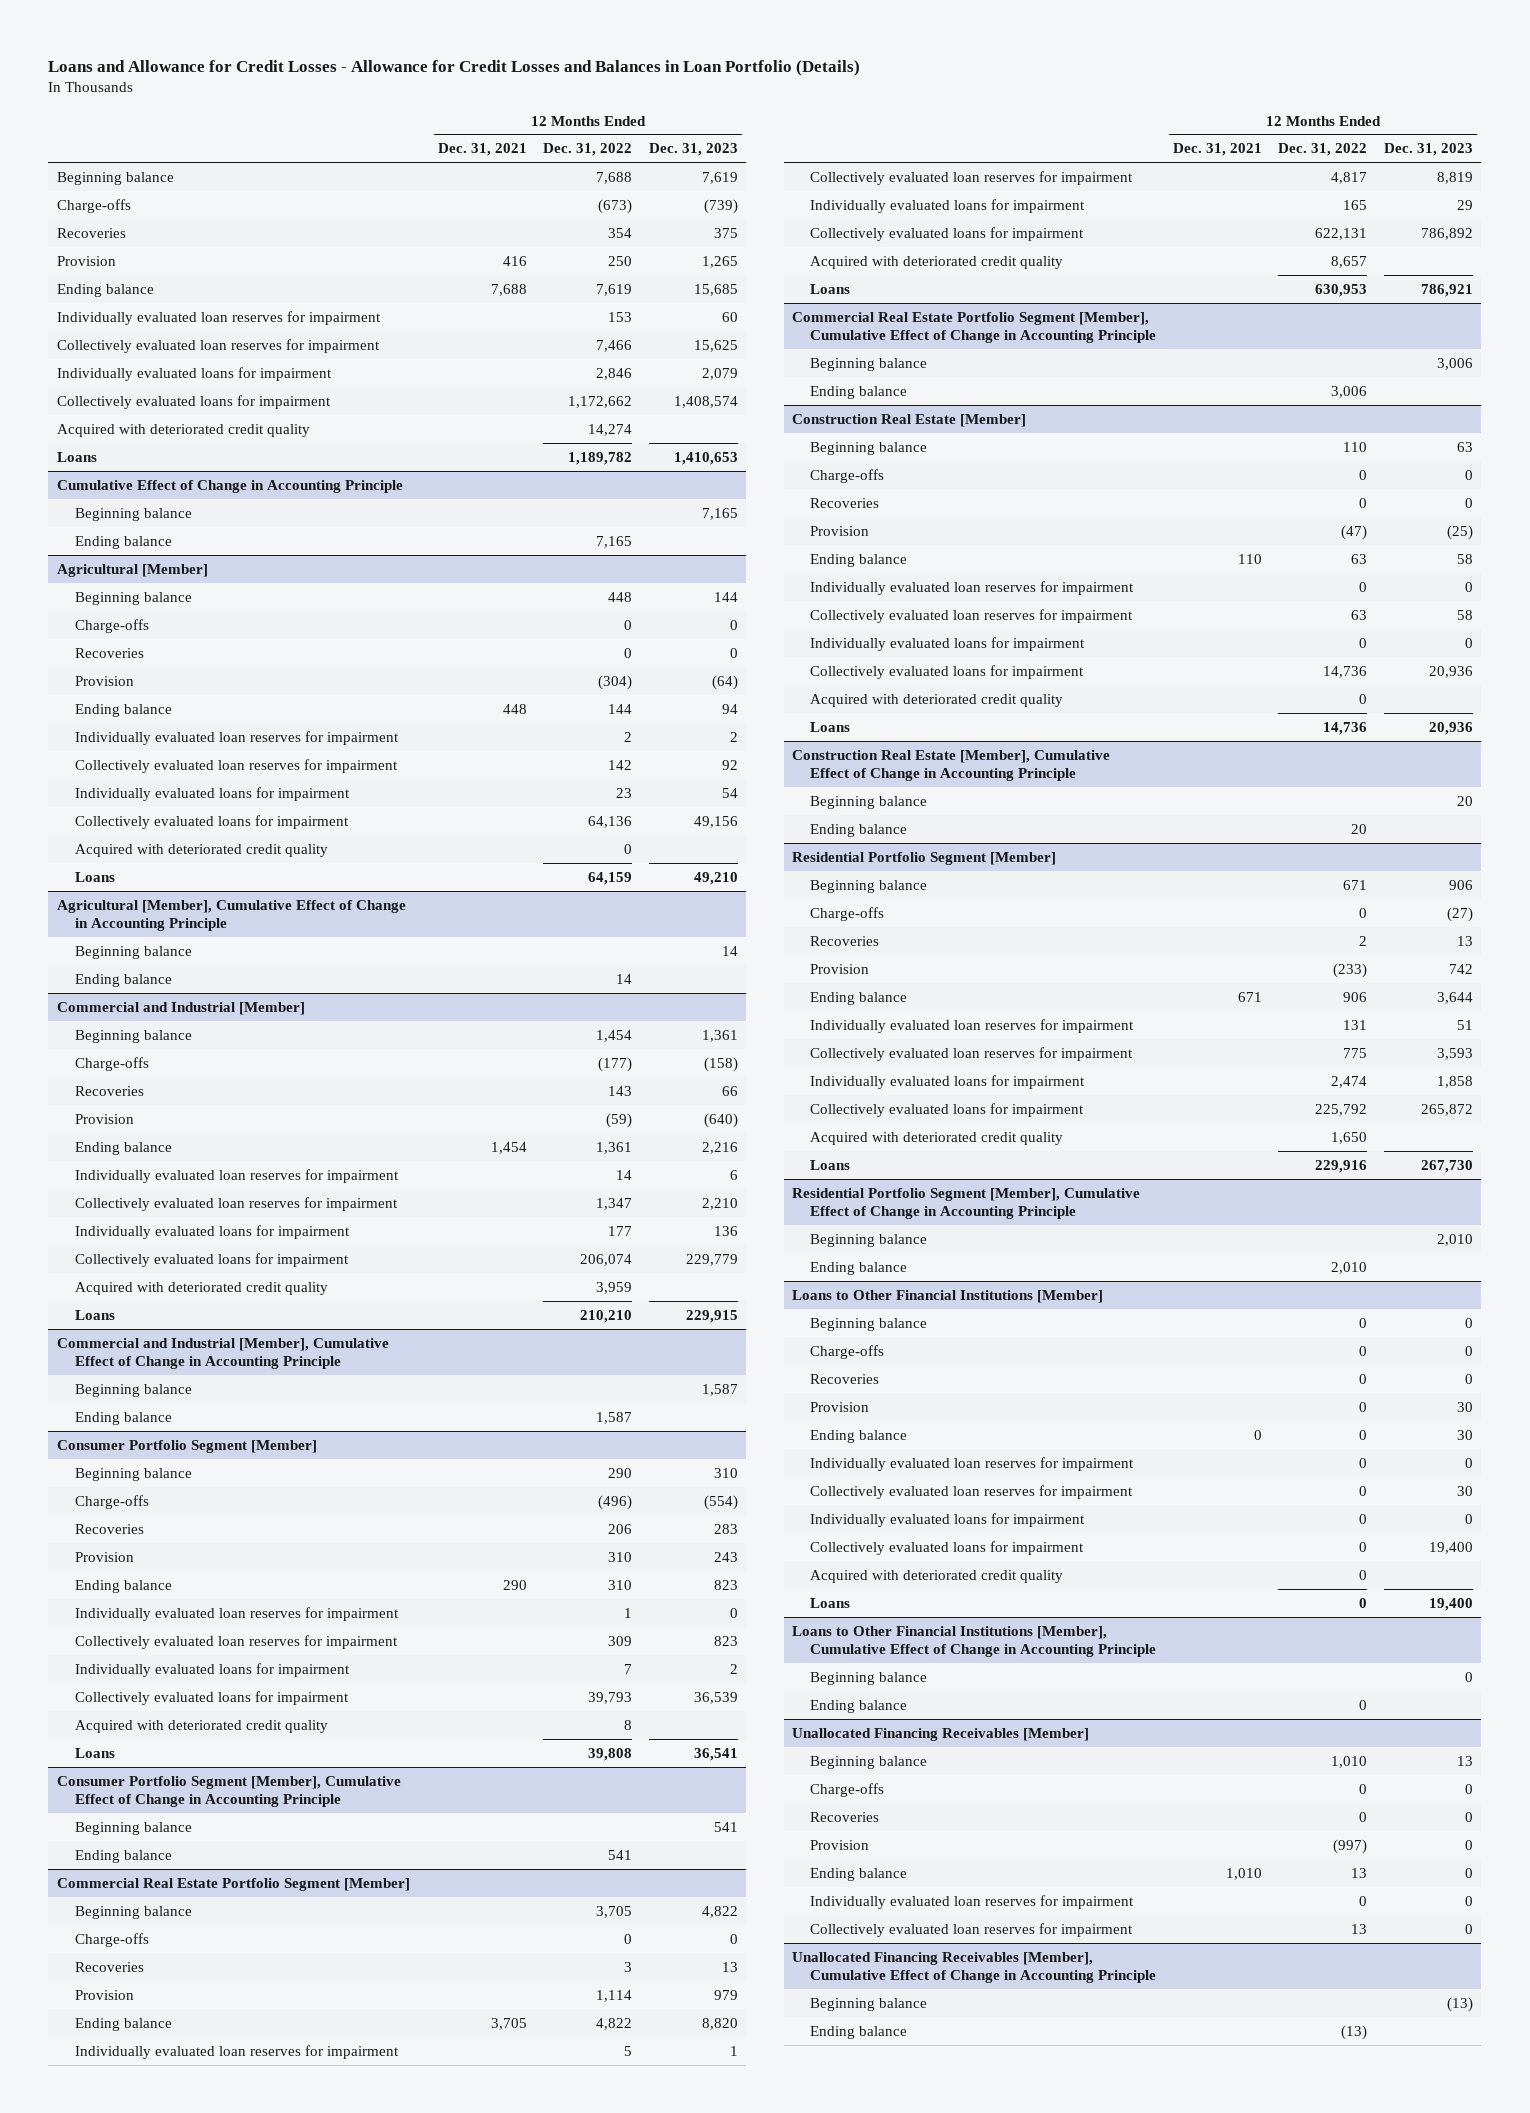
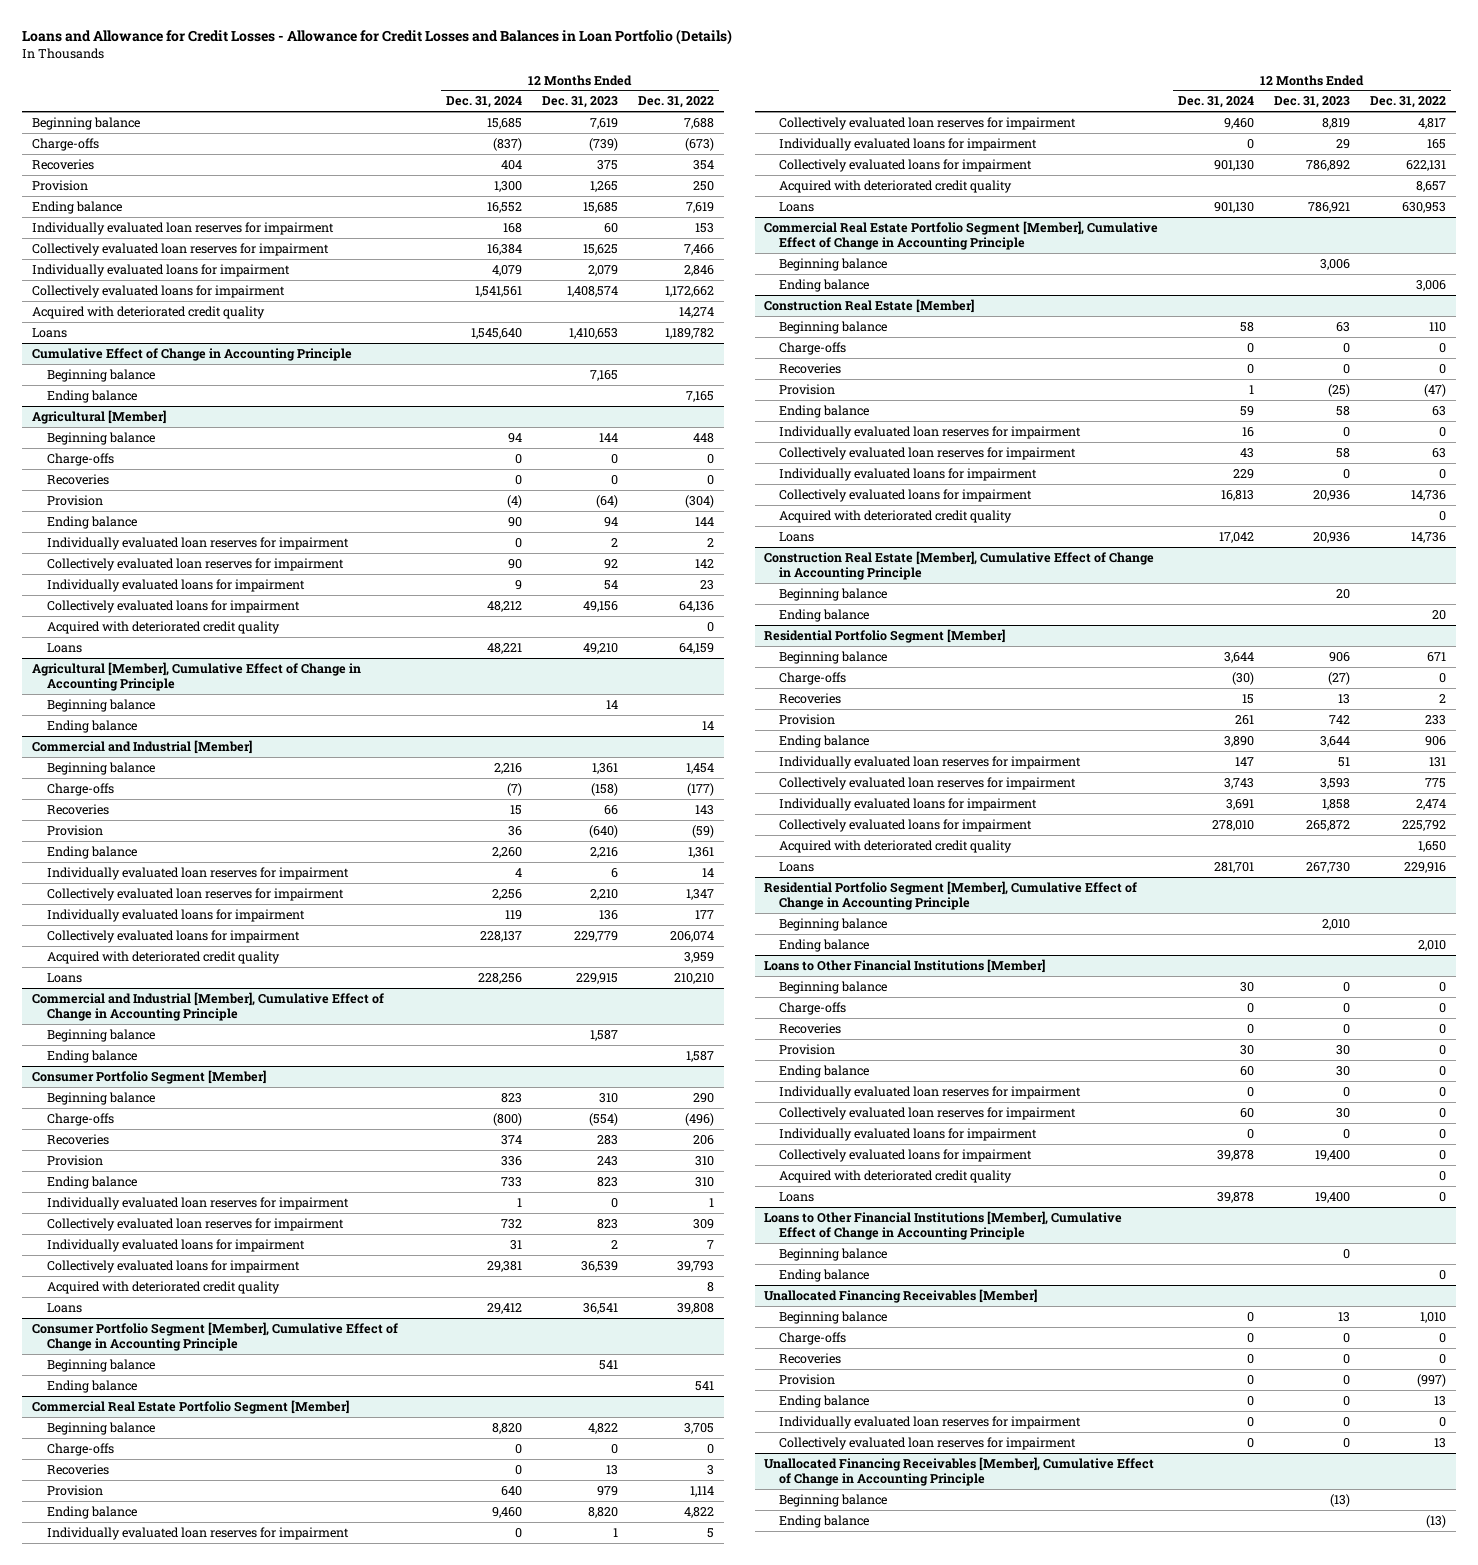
- | 12 Months Ended Dec. 31, 2021 | 12 Months Ended Dec. 31, 2022 | 12 Months Ended Dec. 31, 2023
+ | 12 Months Ended Dec. 31, 2024 | 12 Months Ended Dec. 31, 2023 | 12 Months Ended Dec. 31, 2022
@ Residential Portfolio Segment [Member]
- Provision | | (233) | 742
+ Provision | 261 | 742 | 233

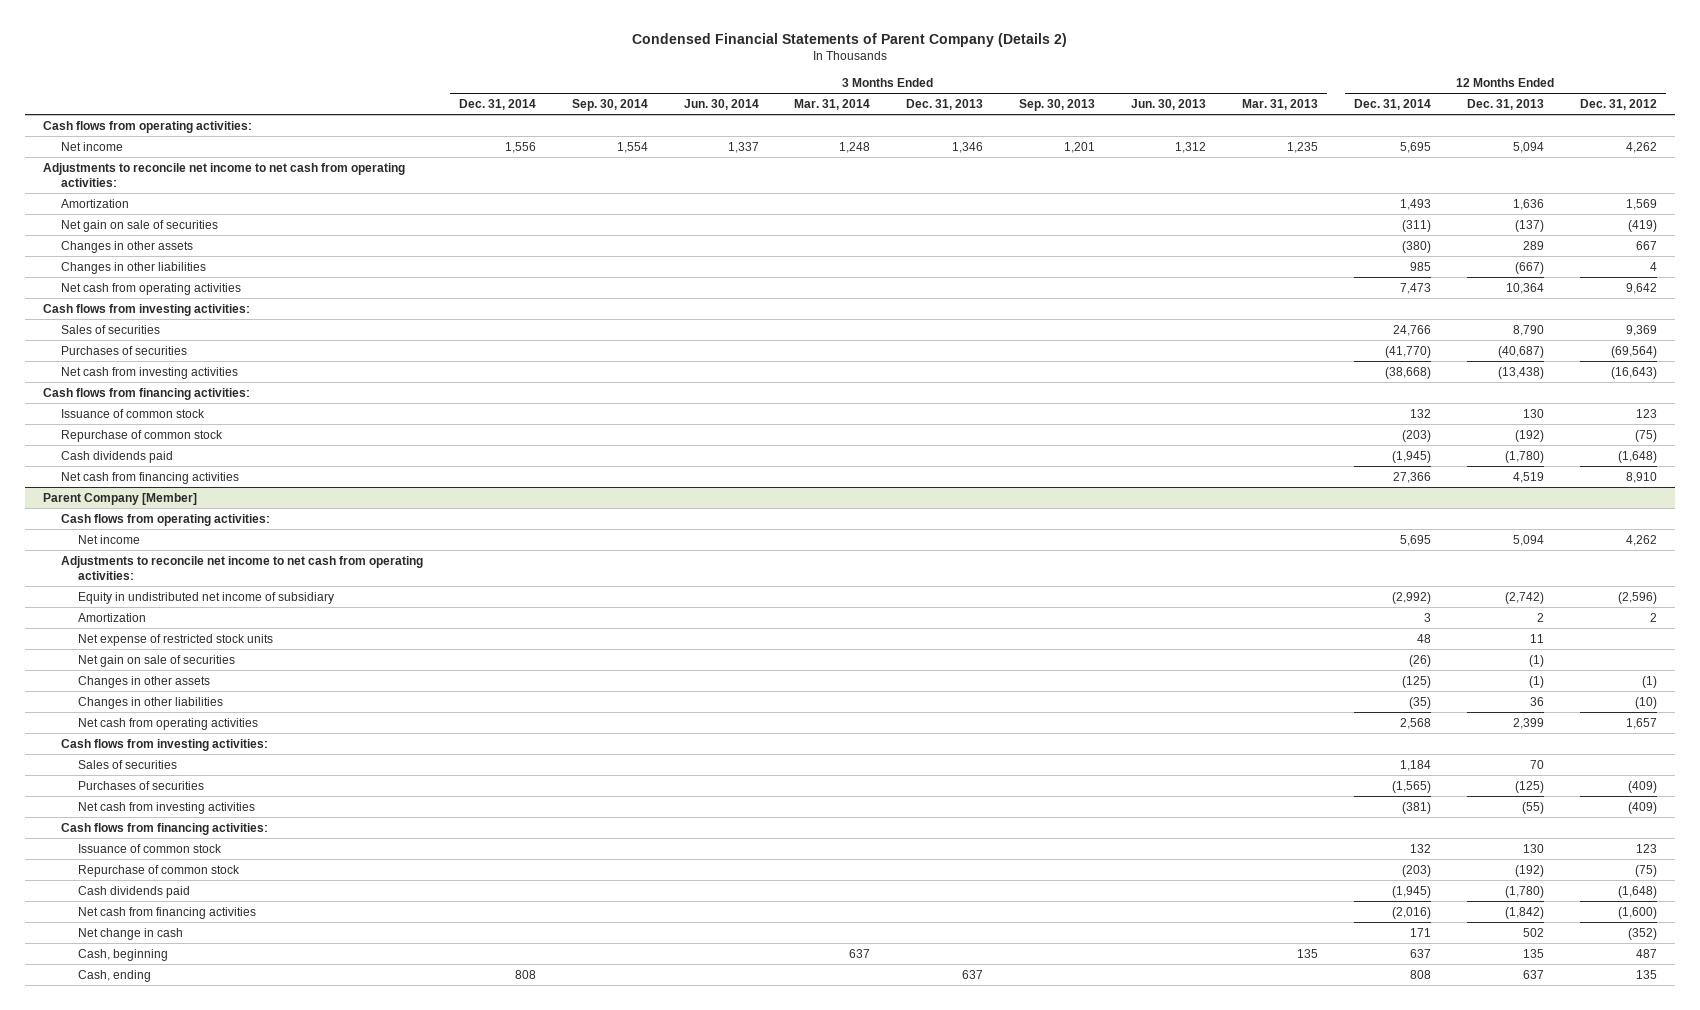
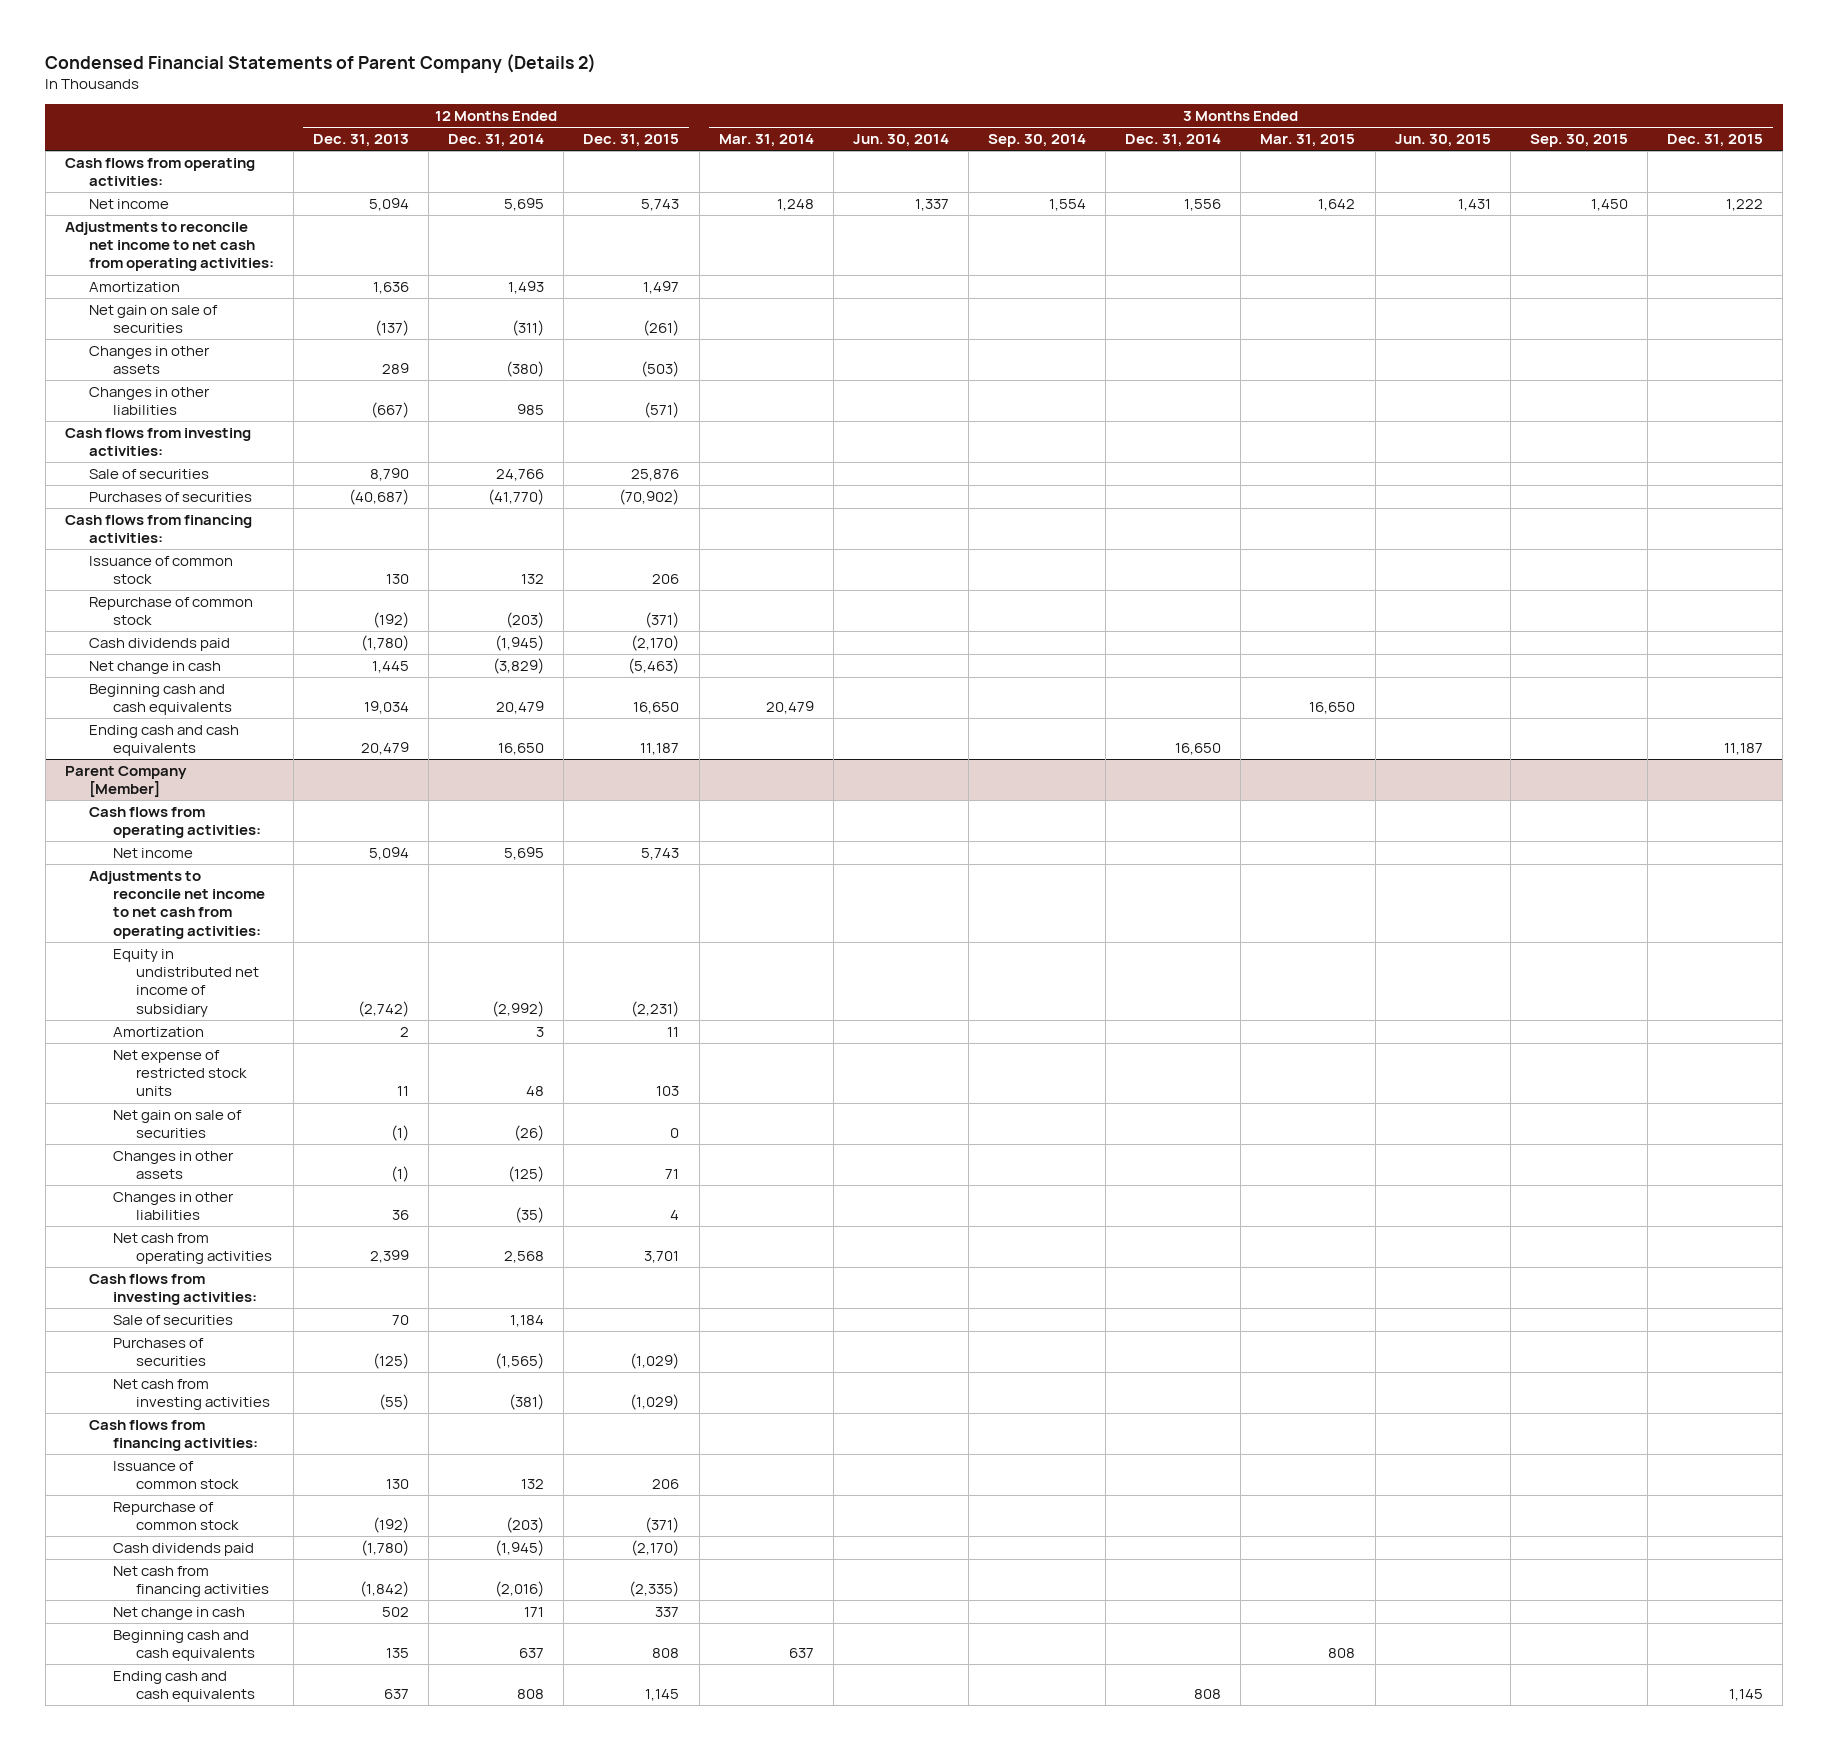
- | 3 Months Ended Dec. 31, 2014 | 3 Months Ended Sep. 30, 2014 | 3 Months Ended Jun. 30, 2014 | 3 Months Ended Mar. 31, 2014 | 3 Months Ended Dec. 31, 2013 | 3 Months Ended Sep. 30, 2013 | 3 Months Ended Jun. 30, 2013 | 3 Months Ended Mar. 31, 2013 | 12 Months Ended Dec. 31, 2014 | 12 Months Ended Dec. 31, 2013 | 12 Months Ended Dec. 31, 2012
+ | 12 Months Ended Dec. 31, 2013 | 12 Months Ended Dec. 31, 2014 | 12 Months Ended Dec. 31, 2015 | 3 Months Ended Mar. 31, 2014 | 3 Months Ended Jun. 30, 2014 | 3 Months Ended Sep. 30, 2014 | 3 Months Ended Dec. 31, 2014 | 3 Months Ended Mar. 31, 2015 | 3 Months Ended Jun. 30, 2015 | 3 Months Ended Sep. 30, 2015 | 3 Months Ended Dec. 31, 2015
- Net cash from operating activities | | | | | | | | | 7,473 | 10,364 | 9,642
- Sales of securities | | | | | | | | | 24,766 | 8,790 | 9,369
+ Sale of securities | 8,790 | 24,766 | 25,876 | | | | | | | |
- Net cash from investing activities | | | | | | | | | (38,668) | (13,438) | (16,643)
- Net cash from financing activities | | | | | | | | | 27,366 | 4,519 | 8,910
+ Net change in cash | 1,445 | (3,829) | (5,463) | | | | | | | |
+ Beginning cash and cash equivalents | 19,034 | 20,479 | 16,650 | 20,479 | | | | 16,650 | | |
+ Ending cash and cash equivalents | 20,479 | 16,650 | 11,187 | | | | 16,650 | | | | 11,187
@ Parent Company [Member]
- Sales of securities | | | | | | | | | 1,184 | 70 |
+ Sale of securities | 70 | 1,184 | | | | | | | | |
- Cash, beginning | | | | 637 | | | | 135 | 637 | 135 | 487
- Cash, ending | 808 | | | | 637 | | | | 808 | 637 | 135
+ Beginning cash and cash equivalents | 135 | 637 | 808 | 637 | | | | 808 | | |
+ Ending cash and cash equivalents | 637 | 808 | 1,145 | | | | 808 | | | | 1,145

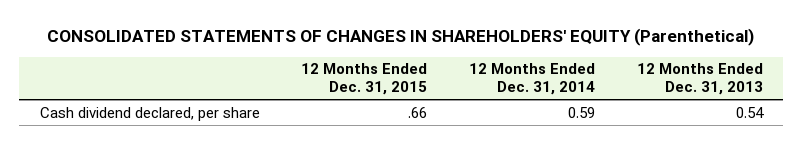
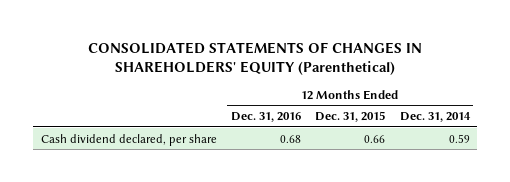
- | 12 Months Ended Dec. 31, 2015 | 12 Months Ended Dec. 31, 2014 | 12 Months Ended Dec. 31, 2013
+ | 12 Months Ended Dec. 31, 2016 | 12 Months Ended Dec. 31, 2015 | 12 Months Ended Dec. 31, 2014
- Cash dividend declared, per share | .66 | 0.59 | 0.54
+ Cash dividend declared, per share | 0.68 | 0.66 | 0.59

